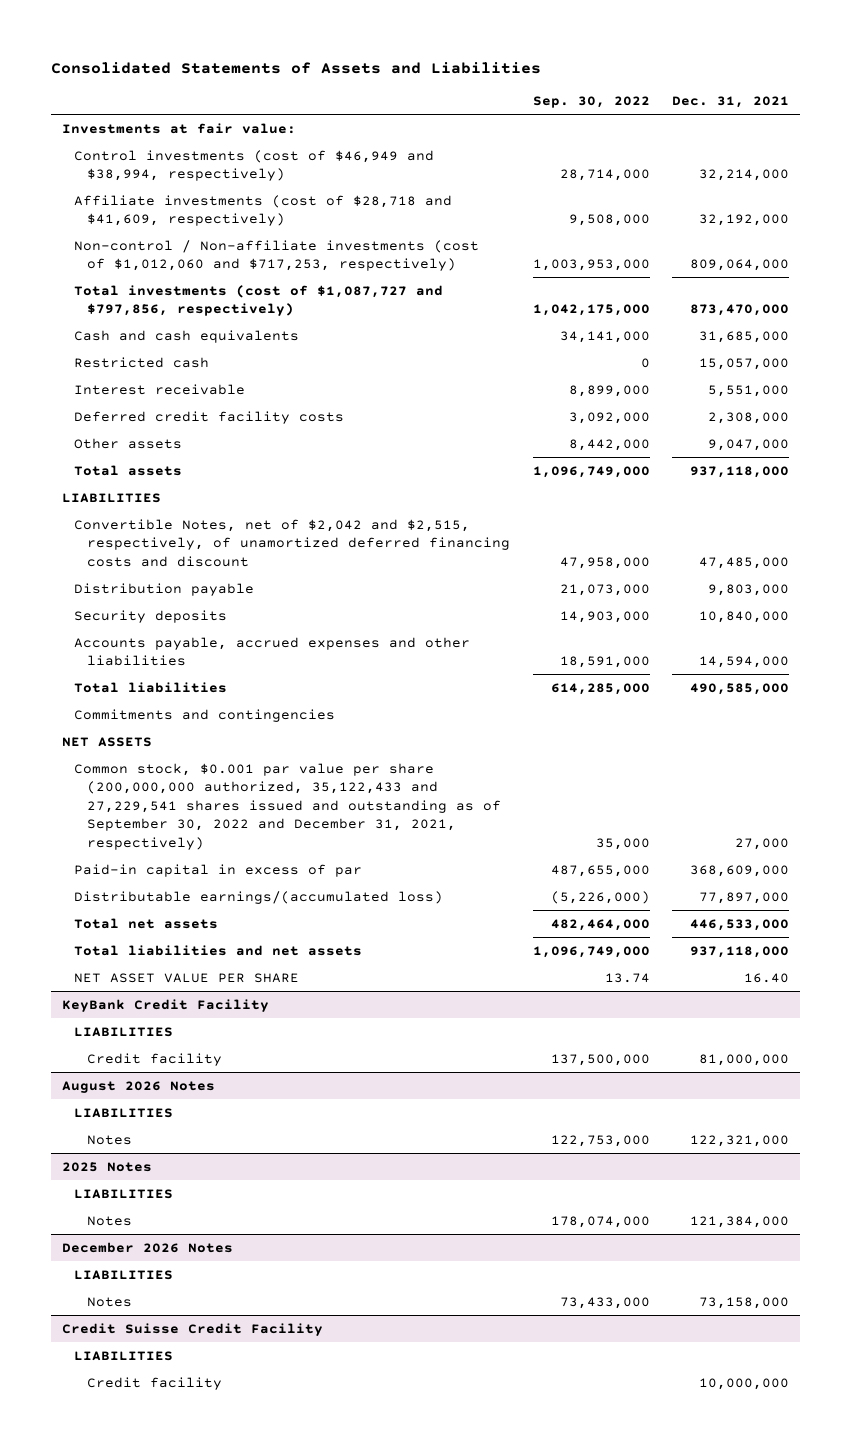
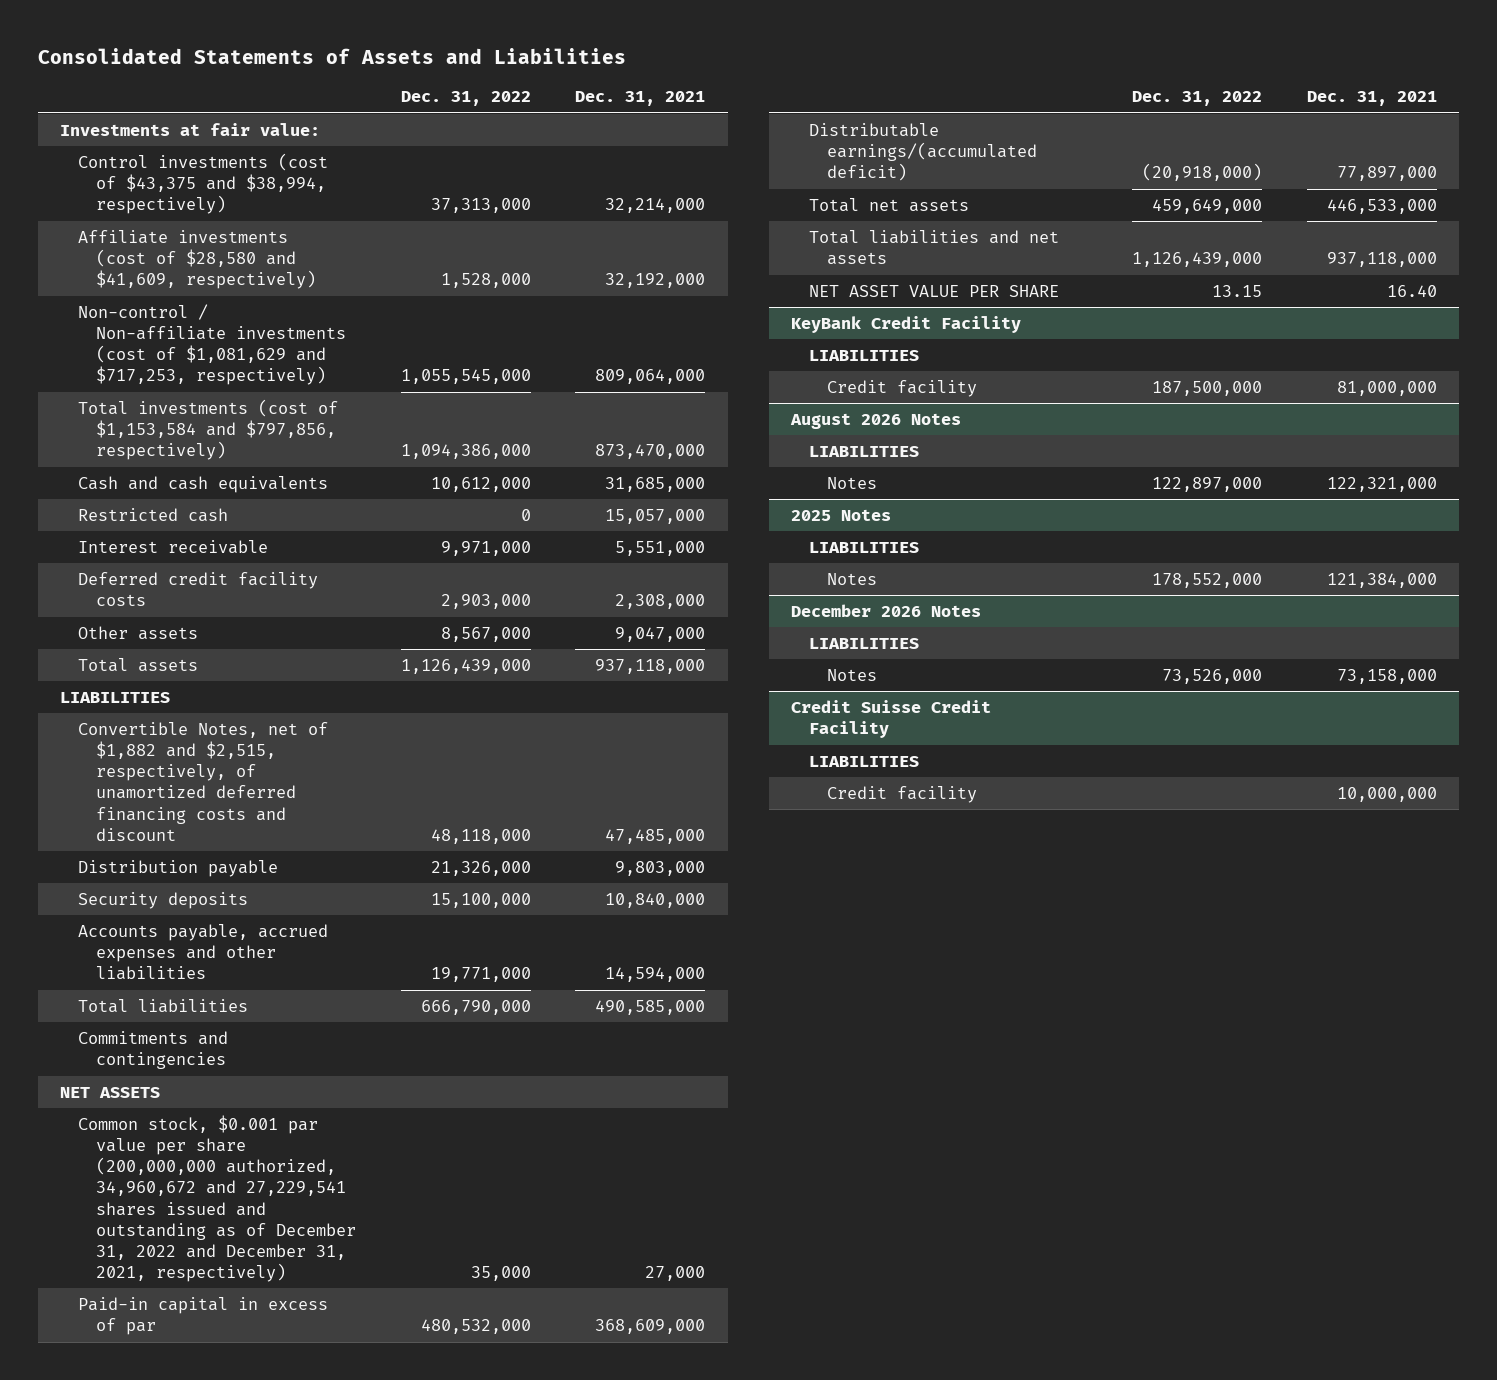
- | Sep. 30, 2022 | Dec. 31, 2021
+ | Dec. 31, 2022 | Dec. 31, 2021
- Control investments (cost of $46,949 and $38,994, respectively) | 28,714,000 | 32,214,000
- Affiliate investments (cost of $28,718 and $41,609, respectively) | 9,508,000 | 32,192,000
- Non-control / Non-affiliate investments (cost of $1,012,060 and $717,253, respectively) | 1,003,953,000 | 809,064,000
- Total investments (cost of $1,087,727 and $797,856, respectively) | 1,042,175,000 | 873,470,000
+ Control investments (cost of $43,375 and $38,994, respectively) | 37,313,000 | 32,214,000
+ Affiliate investments (cost of $28,580 and $41,609, respectively) | 1,528,000 | 32,192,000
+ Non-control / Non-affiliate investments (cost of $1,081,629 and $717,253, respectively) | 1,055,545,000 | 809,064,000
+ Total investments (cost of $1,153,584 and $797,856, respectively) | 1,094,386,000 | 873,470,000
- Convertible Notes, net of $2,042 and $2,515, respectively, of unamortized deferred financing costs and discount | 47,958,000 | 47,485,000
+ Convertible Notes, net of $1,882 and $2,515, respectively, of unamortized deferred financing costs and discount | 48,118,000 | 47,485,000
- Common stock, $0.001 par value per share (200,000,000 authorized, 35,122,433 and 27,229,541 shares issued and outstanding as of September 30, 2022 and December 31, 2021, respectively) | 35,000 | 27,000
+ Common stock, $0.001 par value per share (200,000,000 authorized, 34,960,672 and 27,229,541 shares issued and outstanding as of December 31, 2022 and December 31, 2021, respectively) | 35,000 | 27,000
- Distributable earnings/(accumulated loss) | (5,226,000) | 77,897,000
+ Distributable earnings/(accumulated deficit) | (20,918,000) | 77,897,000

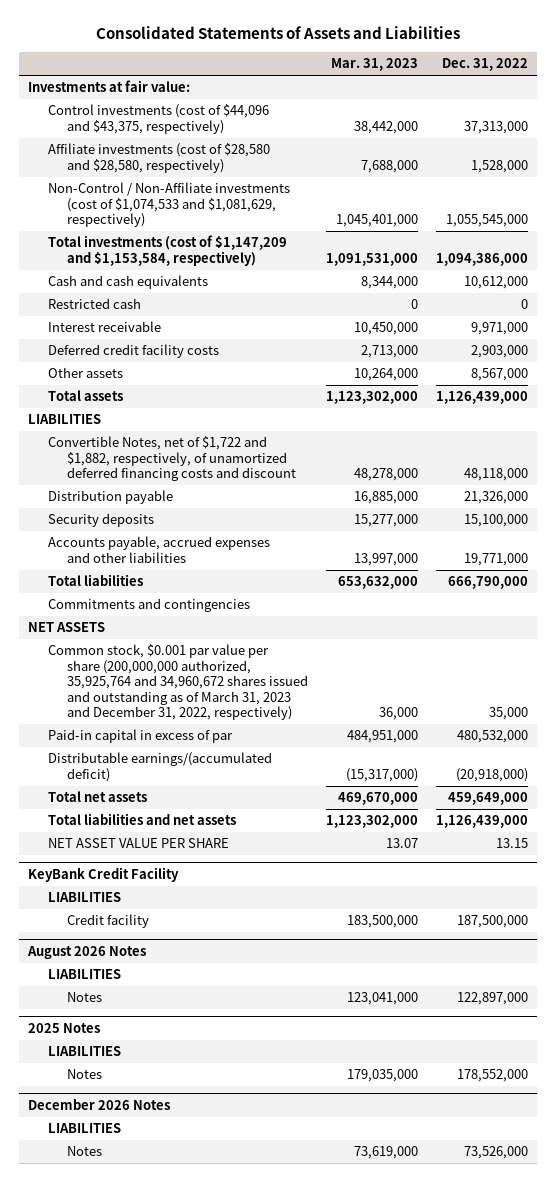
- | Dec. 31, 2022 | Dec. 31, 2021
+ | Mar. 31, 2023 | Dec. 31, 2022
- Control investments (cost of $43,375 and $38,994, respectively) | 37,313,000 | 32,214,000
- Affiliate investments (cost of $28,580 and $41,609, respectively) | 1,528,000 | 32,192,000
- Non-control / Non-affiliate investments (cost of $1,081,629 and $717,253, respectively) | 1,055,545,000 | 809,064,000
- Total investments (cost of $1,153,584 and $797,856, respectively) | 1,094,386,000 | 873,470,000
+ Control investments (cost of $44,096 and $43,375, respectively) | 38,442,000 | 37,313,000
+ Affiliate investments (cost of $28,580 and $28,580, respectively) | 7,688,000 | 1,528,000
+ Non-Control / Non-Affiliate investments (cost of $1,074,533 and $1,081,629, respectively) | 1,045,401,000 | 1,055,545,000
+ Total investments (cost of $1,147,209 and $1,153,584, respectively) | 1,091,531,000 | 1,094,386,000
- Convertible Notes, net of $1,882 and $2,515, respectively, of unamortized deferred financing costs and discount | 48,118,000 | 47,485,000
+ Convertible Notes, net of $1,722 and $1,882, respectively, of unamortized deferred financing costs and discount | 48,278,000 | 48,118,000
- Common stock, $0.001 par value per share (200,000,000 authorized, 34,960,672 and 27,229,541 shares issued and outstanding as of December 31, 2022 and December 31, 2021, respectively) | 35,000 | 27,000
+ Common stock, $0.001 par value per share (200,000,000 authorized, 35,925,764 and 34,960,672 shares issued and outstanding as of March 31, 2023 and December 31, 2022, respectively) | 36,000 | 35,000
- Credit Suisse Credit Facility
- LIABILITIES
- Credit facility | | 10,000,000

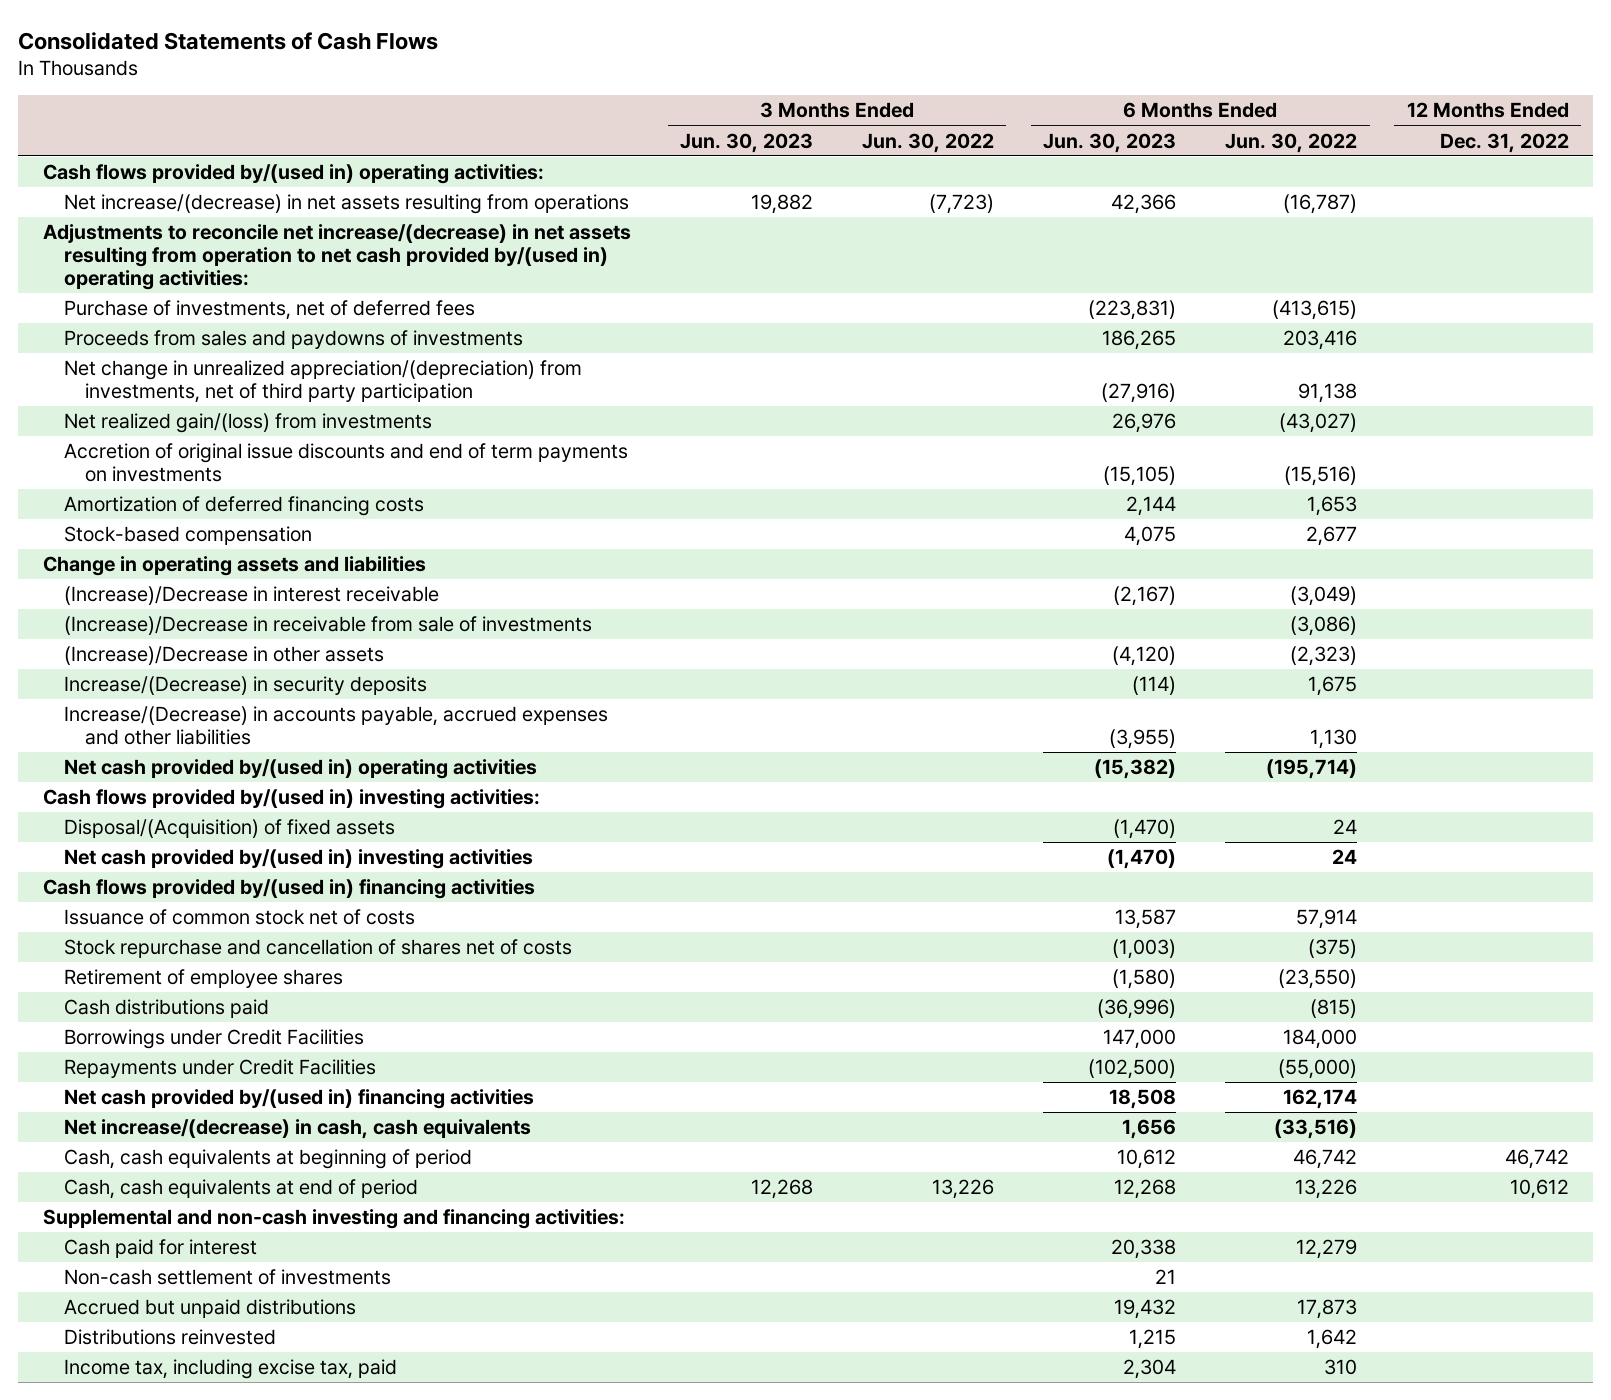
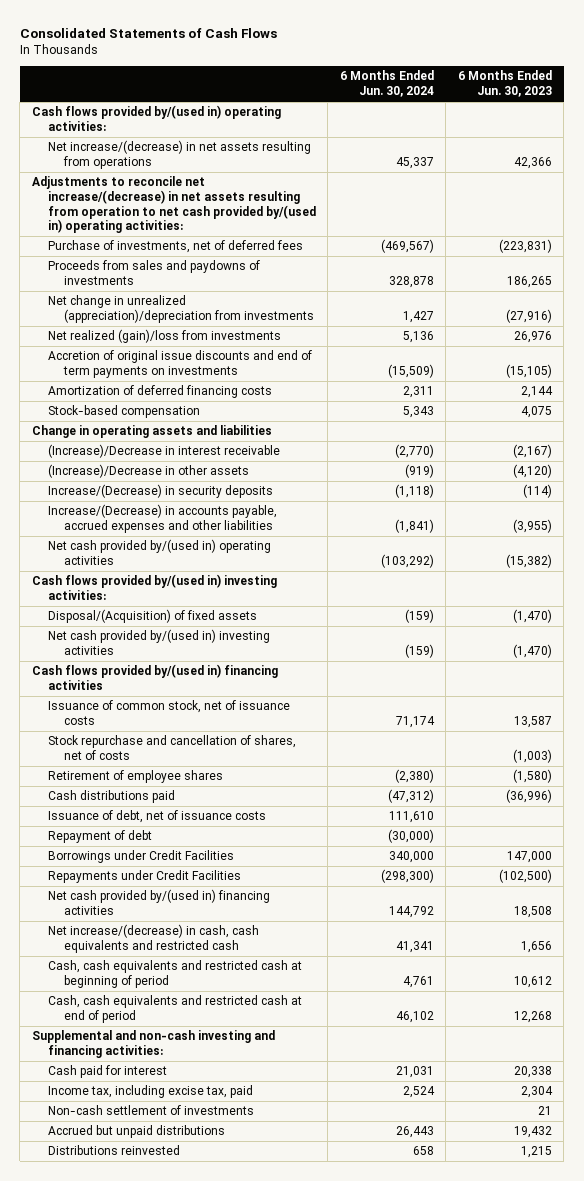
- | 3 Months Ended Jun. 30, 2023 | 3 Months Ended Jun. 30, 2022 | 6 Months Ended Jun. 30, 2023 | 6 Months Ended Jun. 30, 2022 | 12 Months Ended Dec. 31, 2022
+ | 6 Months Ended Jun. 30, 2024 | 6 Months Ended Jun. 30, 2023
- Net change in unrealized appreciation/(depreciation) from investments, net of third party participation | | | (27,916) | 91,138 |
- Net realized gain/(loss) from investments | | | 26,976 | (43,027) |
+ Net change in unrealized (appreciation)/depreciation from investments | 1,427 | (27,916)
+ Net realized (gain)/loss from investments | 5,136 | 26,976
- (Increase)/Decrease in receivable from sale of investments | | | | (3,086) |
- Issuance of common stock net of costs | | | 13,587 | 57,914 |
- Stock repurchase and cancellation of shares net of costs | | | (1,003) | (375) |
+ Issuance of common stock, net of issuance costs | 71,174 | 13,587
+ Stock repurchase and cancellation of shares, net of costs | | (1,003)
+ Issuance of debt, net of issuance costs | 111,610 |
+ Repayment of debt | (30,000) |
- Net increase/(decrease) in cash, cash equivalents | | | 1,656 | (33,516) |
- Cash, cash equivalents at beginning of period | | | 10,612 | 46,742 | 46,742
- Cash, cash equivalents at end of period | 12,268 | 13,226 | 12,268 | 13,226 | 10,612
+ Net increase/(decrease) in cash, cash equivalents and restricted cash | 41,341 | 1,656
+ Cash, cash equivalents and restricted cash at beginning of period | 4,761 | 10,612
+ Cash, cash equivalents and restricted cash at end of period | 46,102 | 12,268
moved up: Income tax, including excise tax, paid | 2,524 | 2,304

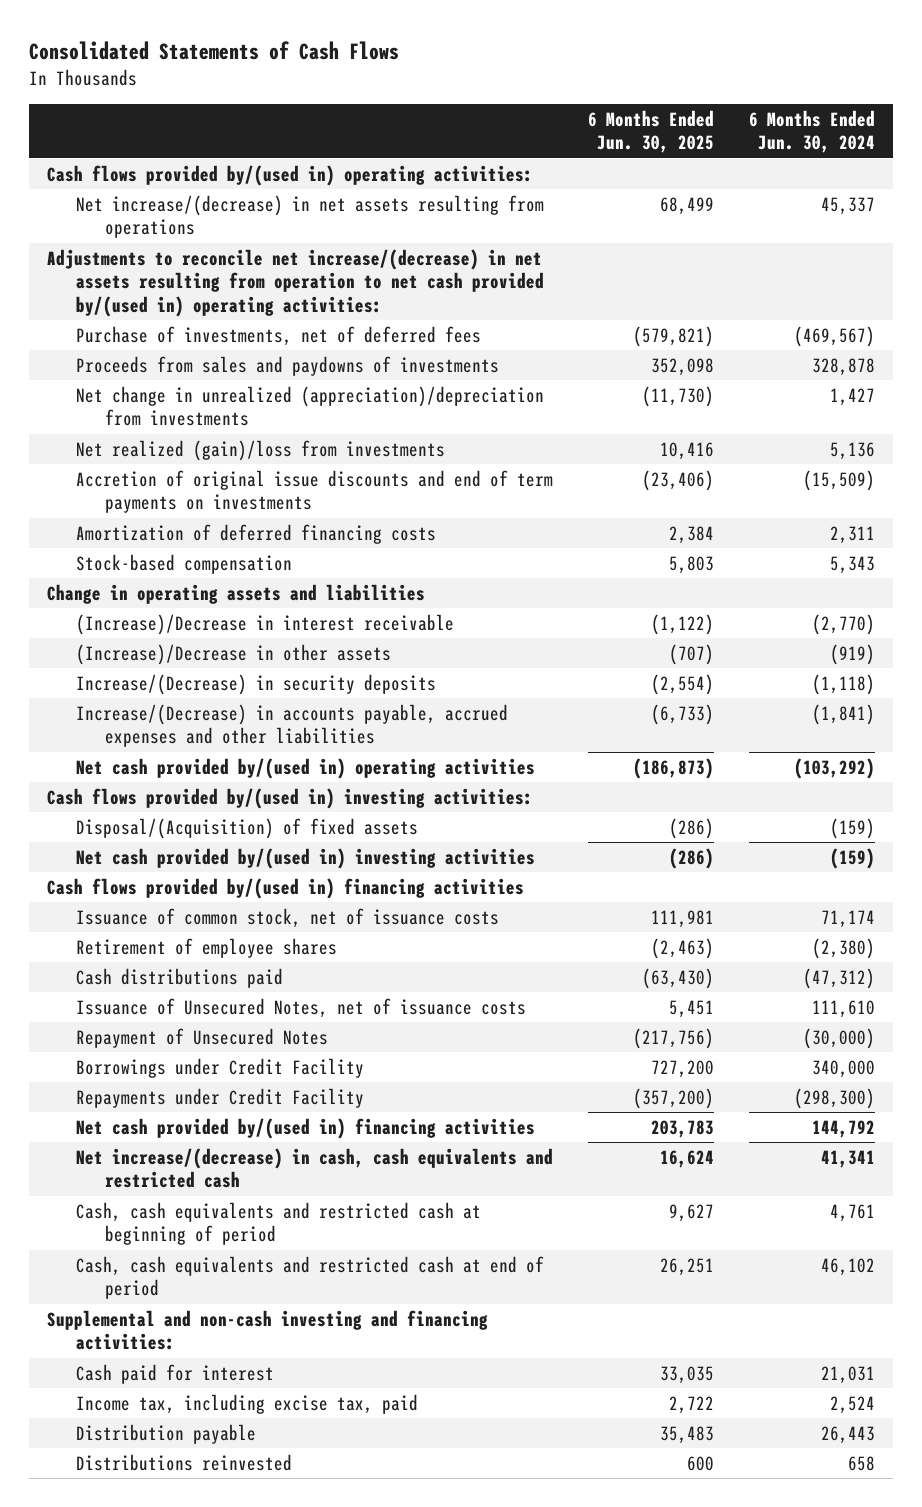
- | 6 Months Ended Jun. 30, 2024 | 6 Months Ended Jun. 30, 2023
+ | 6 Months Ended Jun. 30, 2025 | 6 Months Ended Jun. 30, 2024
- Stock repurchase and cancellation of shares, net of costs | | (1,003)
- Issuance of debt, net of issuance costs | 111,610 |
- Repayment of debt | (30,000) |
- Borrowings under Credit Facilities | 340,000 | 147,000
- Repayments under Credit Facilities | (298,300) | (102,500)
+ Issuance of Unsecured Notes, net of issuance costs | 5,451 | 111,610
+ Repayment of Unsecured Notes | (217,756) | (30,000)
+ Borrowings under Credit Facility | 727,200 | 340,000
+ Repayments under Credit Facility | (357,200) | (298,300)
- Non-cash settlement of investments | | 21
- Accrued but unpaid distributions | 26,443 | 19,432
+ Distribution payable | 35,483 | 26,443

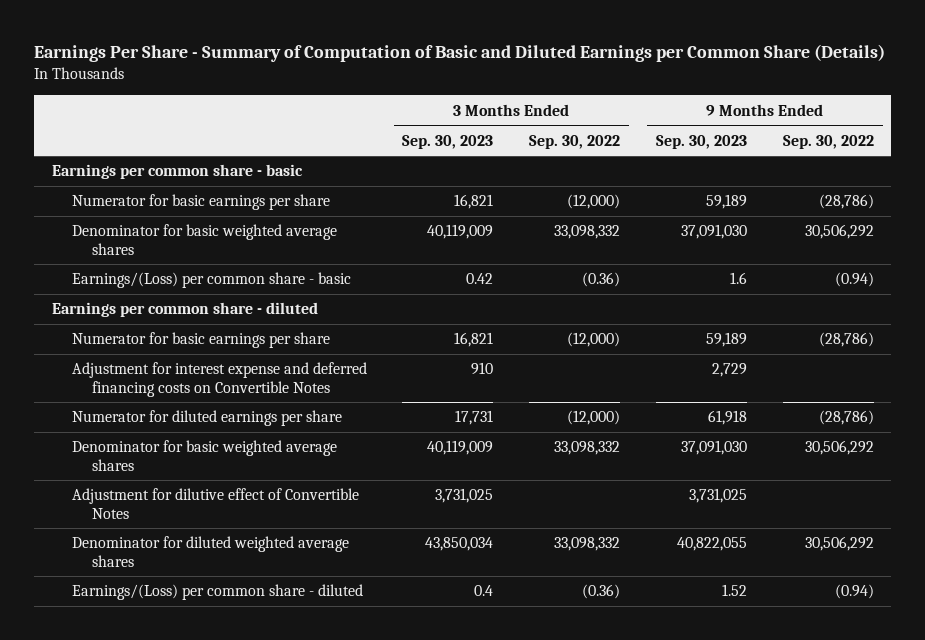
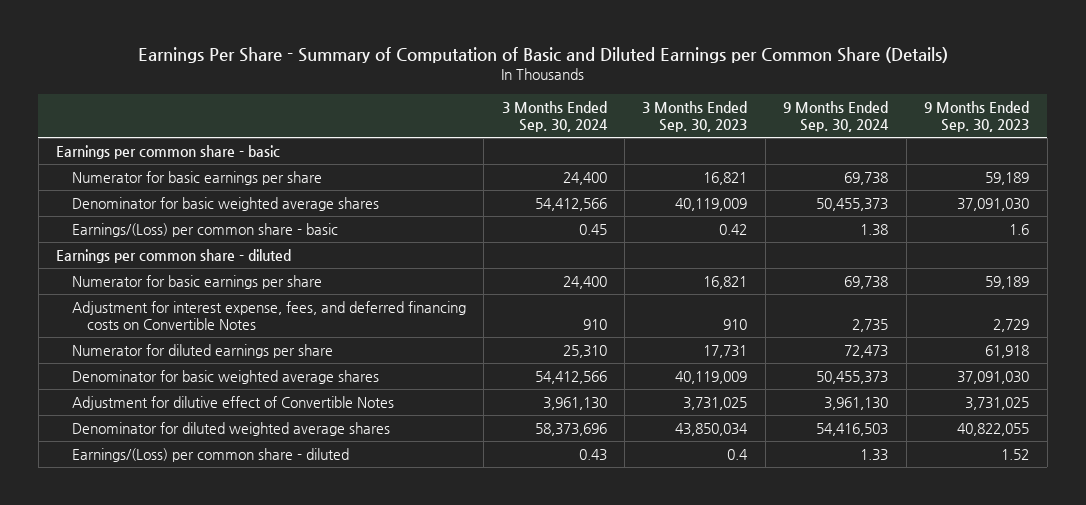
- | 3 Months Ended Sep. 30, 2023 | 3 Months Ended Sep. 30, 2022 | 9 Months Ended Sep. 30, 2023 | 9 Months Ended Sep. 30, 2022
+ | 3 Months Ended Sep. 30, 2024 | 3 Months Ended Sep. 30, 2023 | 9 Months Ended Sep. 30, 2024 | 9 Months Ended Sep. 30, 2023
- Adjustment for interest expense and deferred financing costs on Convertible Notes | 910 | | 2,729 |
+ Adjustment for interest expense, fees, and deferred financing costs on Convertible Notes | 910 | 910 | 2,735 | 2,729

